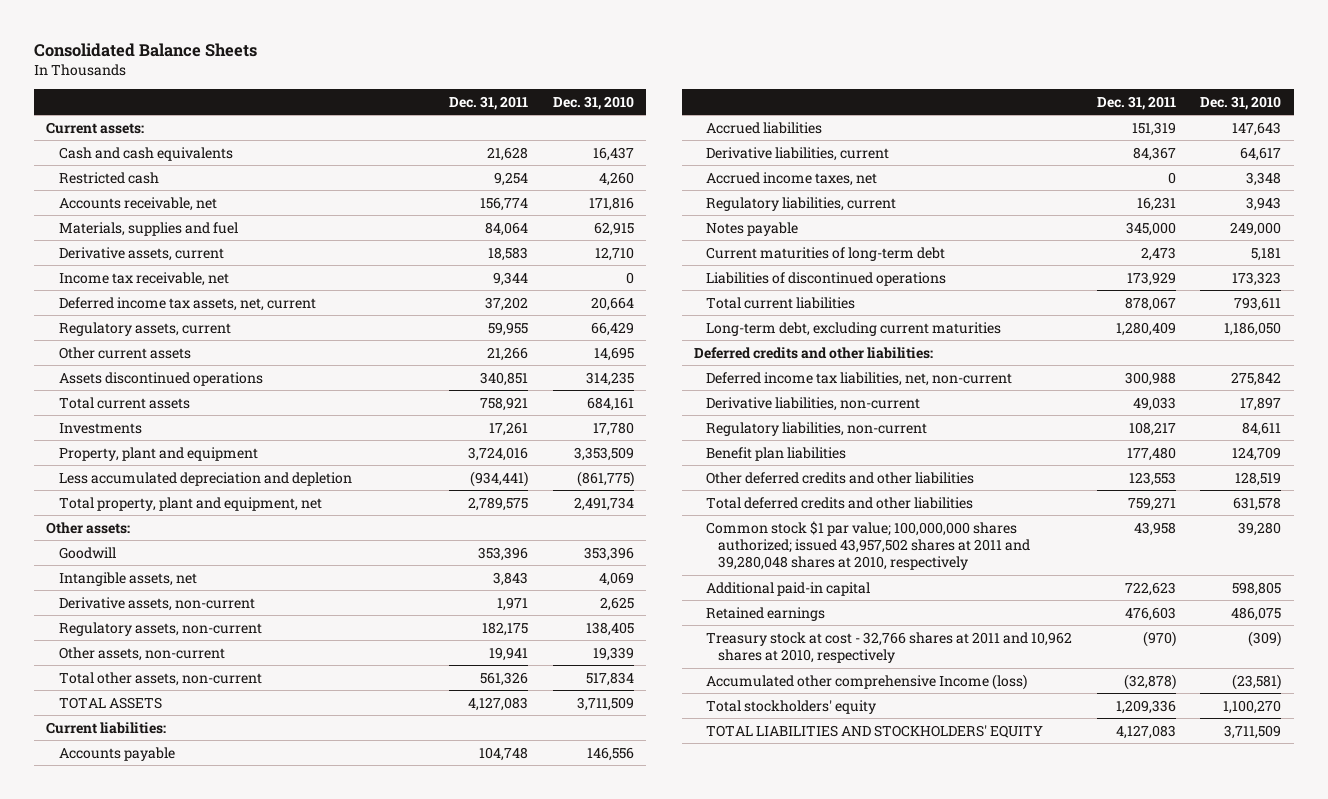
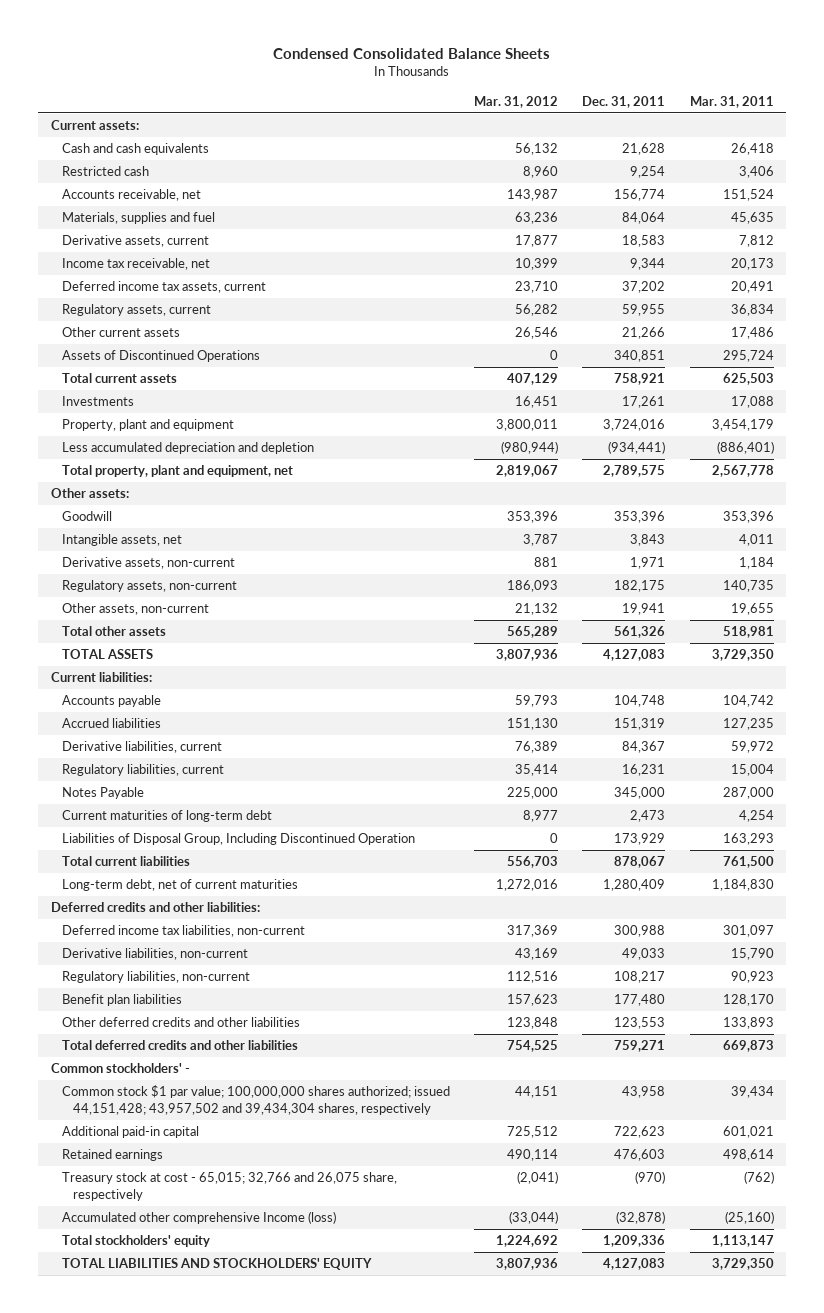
- Consolidated Balance Sheets
+ Condensed Consolidated Balance Sheets
- | Dec. 31, 2011 | Dec. 31, 2010
+ | Mar. 31, 2012 | Dec. 31, 2011 | Mar. 31, 2011
- Deferred income tax assets, net, current | 37,202 | 20,664
+ Deferred income tax assets, current | 23,710 | 37,202 | 20,491
- Assets discontinued operations | 340,851 | 314,235
+ Assets of Discontinued Operations | 0 | 340,851 | 295,724
- Total other assets, non-current | 561,326 | 517,834
+ Total other assets | 565,289 | 561,326 | 518,981
- Accrued income taxes, net | 0 | 3,348
- Notes payable | 345,000 | 249,000
+ Notes Payable | 225,000 | 345,000 | 287,000
- Liabilities of discontinued operations | 173,929 | 173,323
+ Liabilities of Disposal Group, Including Discontinued Operation | 0 | 173,929 | 163,293
- Long-term debt, excluding current maturities | 1,280,409 | 1,186,050
+ Long-term debt, net of current maturities | 1,272,016 | 1,280,409 | 1,184,830
- Deferred income tax liabilities, net, non-current | 300,988 | 275,842
+ Deferred income tax liabilities, non-current | 317,369 | 300,988 | 301,097
- Common stock $1 par value; 100,000,000 shares authorized; issued 43,957,502 shares at 2011 and 39,280,048 shares at 2010, respectively | 43,958 | 39,280
+ Common stockholders' -
+ Common stock $1 par value; 100,000,000 shares authorized; issued 44,151,428; 43,957,502 and 39,434,304 shares, respectively | 44,151 | 43,958 | 39,434
- Treasury stock at cost - 32,766 shares at 2011 and 10,962 shares at 2010, respectively | (970) | (309)
+ Treasury stock at cost - 65,015; 32,766 and 26,075 share, respectively | (2,041) | (970) | (762)

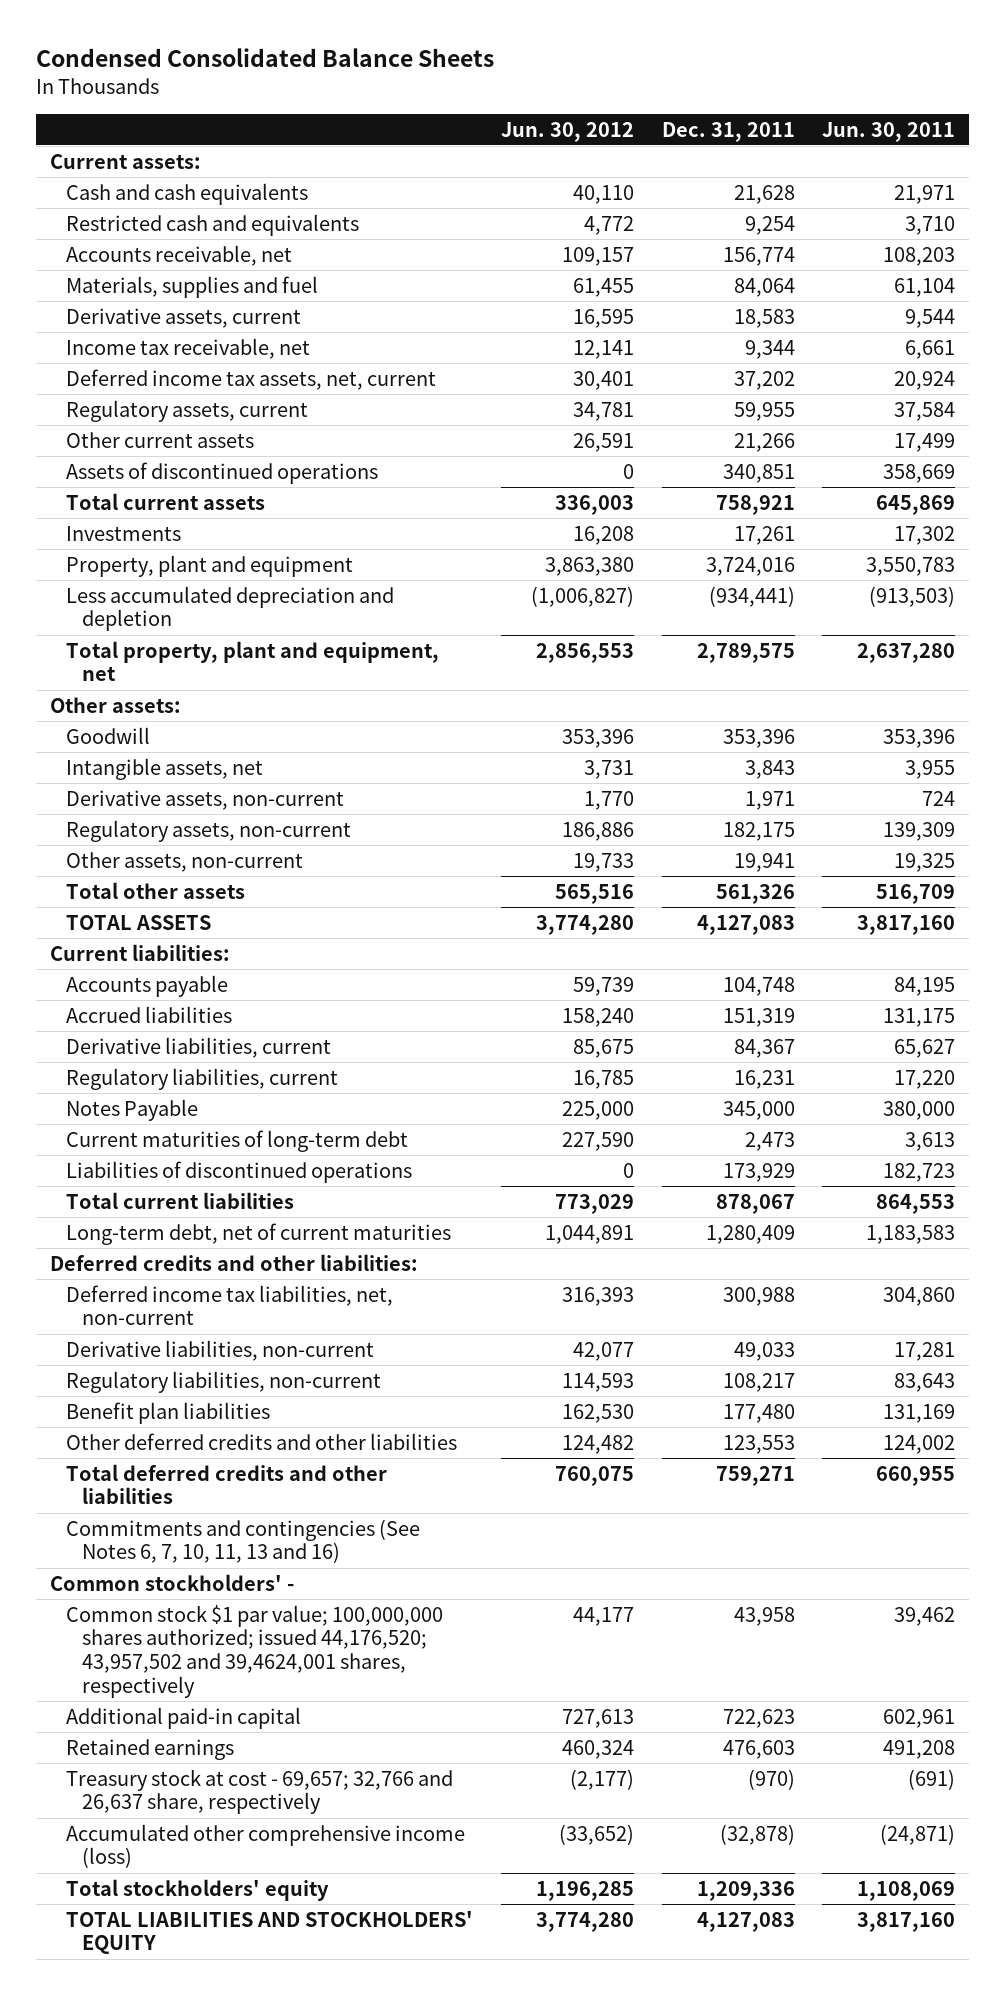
- | Mar. 31, 2012 | Dec. 31, 2011 | Mar. 31, 2011
+ | Jun. 30, 2012 | Dec. 31, 2011 | Jun. 30, 2011
- Restricted cash | 8,960 | 9,254 | 3,406
+ Restricted cash and equivalents | 4,772 | 9,254 | 3,710
- Deferred income tax assets, current | 23,710 | 37,202 | 20,491
+ Deferred income tax assets, net, current | 30,401 | 37,202 | 20,924
- Assets of Discontinued Operations | 0 | 340,851 | 295,724
+ Assets of discontinued operations | 0 | 340,851 | 358,669
- Liabilities of Disposal Group, Including Discontinued Operation | 0 | 173,929 | 163,293
+ Liabilities of discontinued operations | 0 | 173,929 | 182,723
- Deferred income tax liabilities, non-current | 317,369 | 300,988 | 301,097
+ Deferred income tax liabilities, net, non-current | 316,393 | 300,988 | 304,860
+ Commitments and contingencies (See Notes 6, 7, 10, 11, 13 and 16)
- Common stock $1 par value; 100,000,000 shares authorized; issued 44,151,428; 43,957,502 and 39,434,304 shares, respectively | 44,151 | 43,958 | 39,434
+ Common stock $1 par value; 100,000,000 shares authorized; issued 44,176,520; 43,957,502 and 39,4624,001 shares, respectively | 44,177 | 43,958 | 39,462
- Treasury stock at cost - 65,015; 32,766 and 26,075 share, respectively | (2,041) | (970) | (762)
- Accumulated other comprehensive Income (loss) | (33,044) | (32,878) | (25,160)
+ Treasury stock at cost - 69,657; 32,766 and 26,637 share, respectively | (2,177) | (970) | (691)
+ Accumulated other comprehensive income (loss) | (33,652) | (32,878) | (24,871)

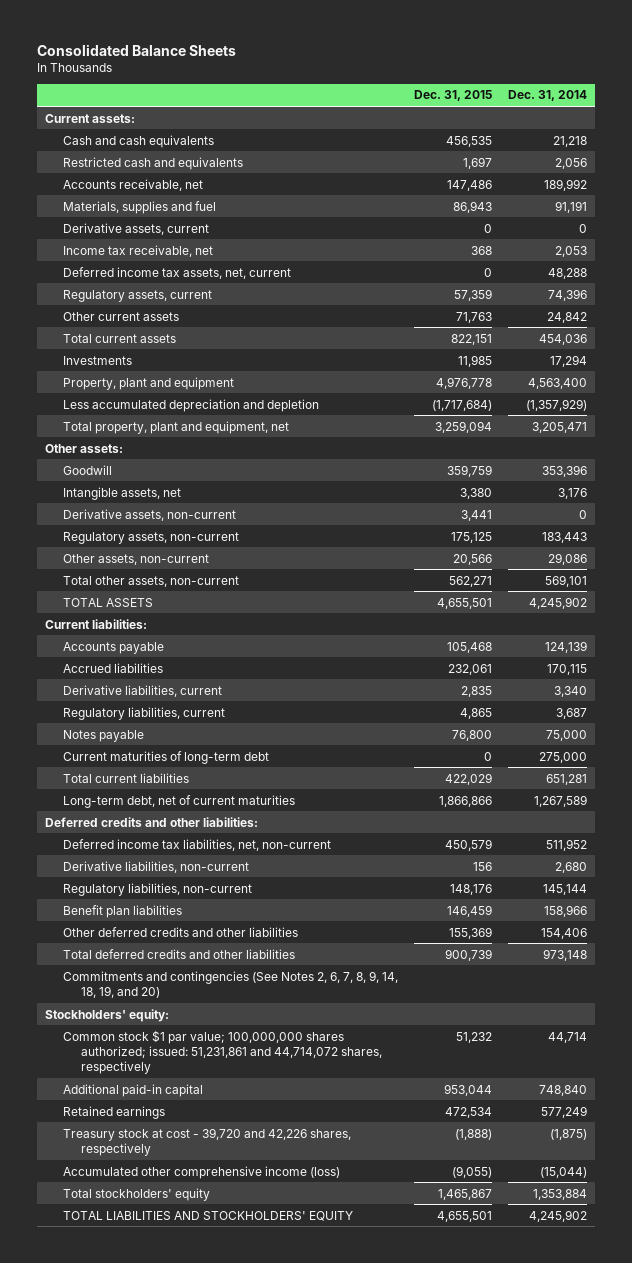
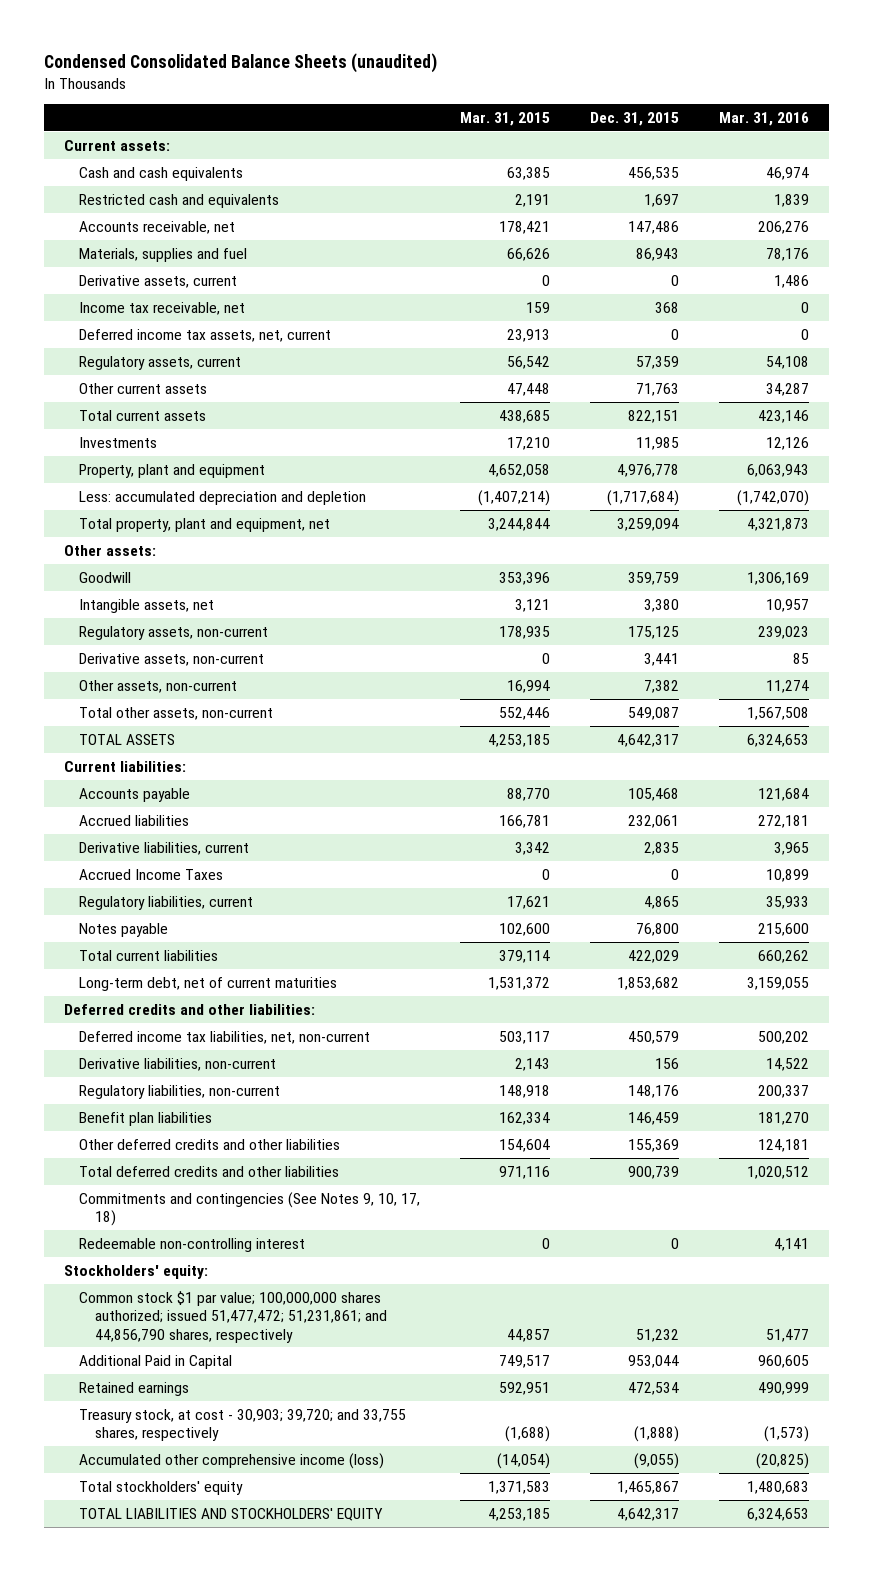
- Consolidated Balance Sheets
+ Condensed Consolidated Balance Sheets (unaudited)
- | Dec. 31, 2015 | Dec. 31, 2014
+ | Mar. 31, 2015 | Dec. 31, 2015 | Mar. 31, 2016
- Less accumulated depreciation and depletion | (1,717,684) | (1,357,929)
+ Less: accumulated depreciation and depletion | (1,407,214) | (1,717,684) | (1,742,070)
- Other assets, non-current | 20,566 | 29,086
- Total other assets, non-current | 562,271 | 569,101
- TOTAL ASSETS | 4,655,501 | 4,245,902
moved down: Derivative assets, non-current | 0 | 3,441 | 85
+ Other assets, non-current | 16,994 | 7,382 | 11,274
+ Total other assets, non-current | 552,446 | 549,087 | 1,567,508
+ TOTAL ASSETS | 4,253,185 | 4,642,317 | 6,324,653
+ Accrued Income Taxes | 0 | 0 | 10,899
- Current maturities of long-term debt | 0 | 275,000
- Long-term debt, net of current maturities | 1,866,866 | 1,267,589
+ Long-term debt, net of current maturities | 1,531,372 | 1,853,682 | 3,159,055
- Commitments and contingencies (See Notes 2, 6, 7, 8, 9, 14, 18, 19, and 20)
+ Commitments and contingencies (See Notes 9, 10, 17, 18)
+ Redeemable non-controlling interest | 0 | 0 | 4,141
- Common stock $1 par value; 100,000,000 shares authorized; issued: 51,231,861 and 44,714,072 shares, respectively | 51,232 | 44,714
- Additional paid-in capital | 953,044 | 748,840
+ Common stock $1 par value; 100,000,000 shares authorized; issued 51,477,472; 51,231,861; and 44,856,790 shares, respectively | 44,857 | 51,232 | 51,477
+ Additional Paid in Capital | 749,517 | 953,044 | 960,605
- Treasury stock at cost - 39,720 and 42,226 shares, respectively | (1,888) | (1,875)
+ Treasury stock, at cost - 30,903; 39,720; and 33,755 shares, respectively | (1,688) | (1,888) | (1,573)
- TOTAL LIABILITIES AND STOCKHOLDERS' EQUITY | 4,655,501 | 4,245,902
+ TOTAL LIABILITIES AND STOCKHOLDERS' EQUITY | 4,253,185 | 4,642,317 | 6,324,653

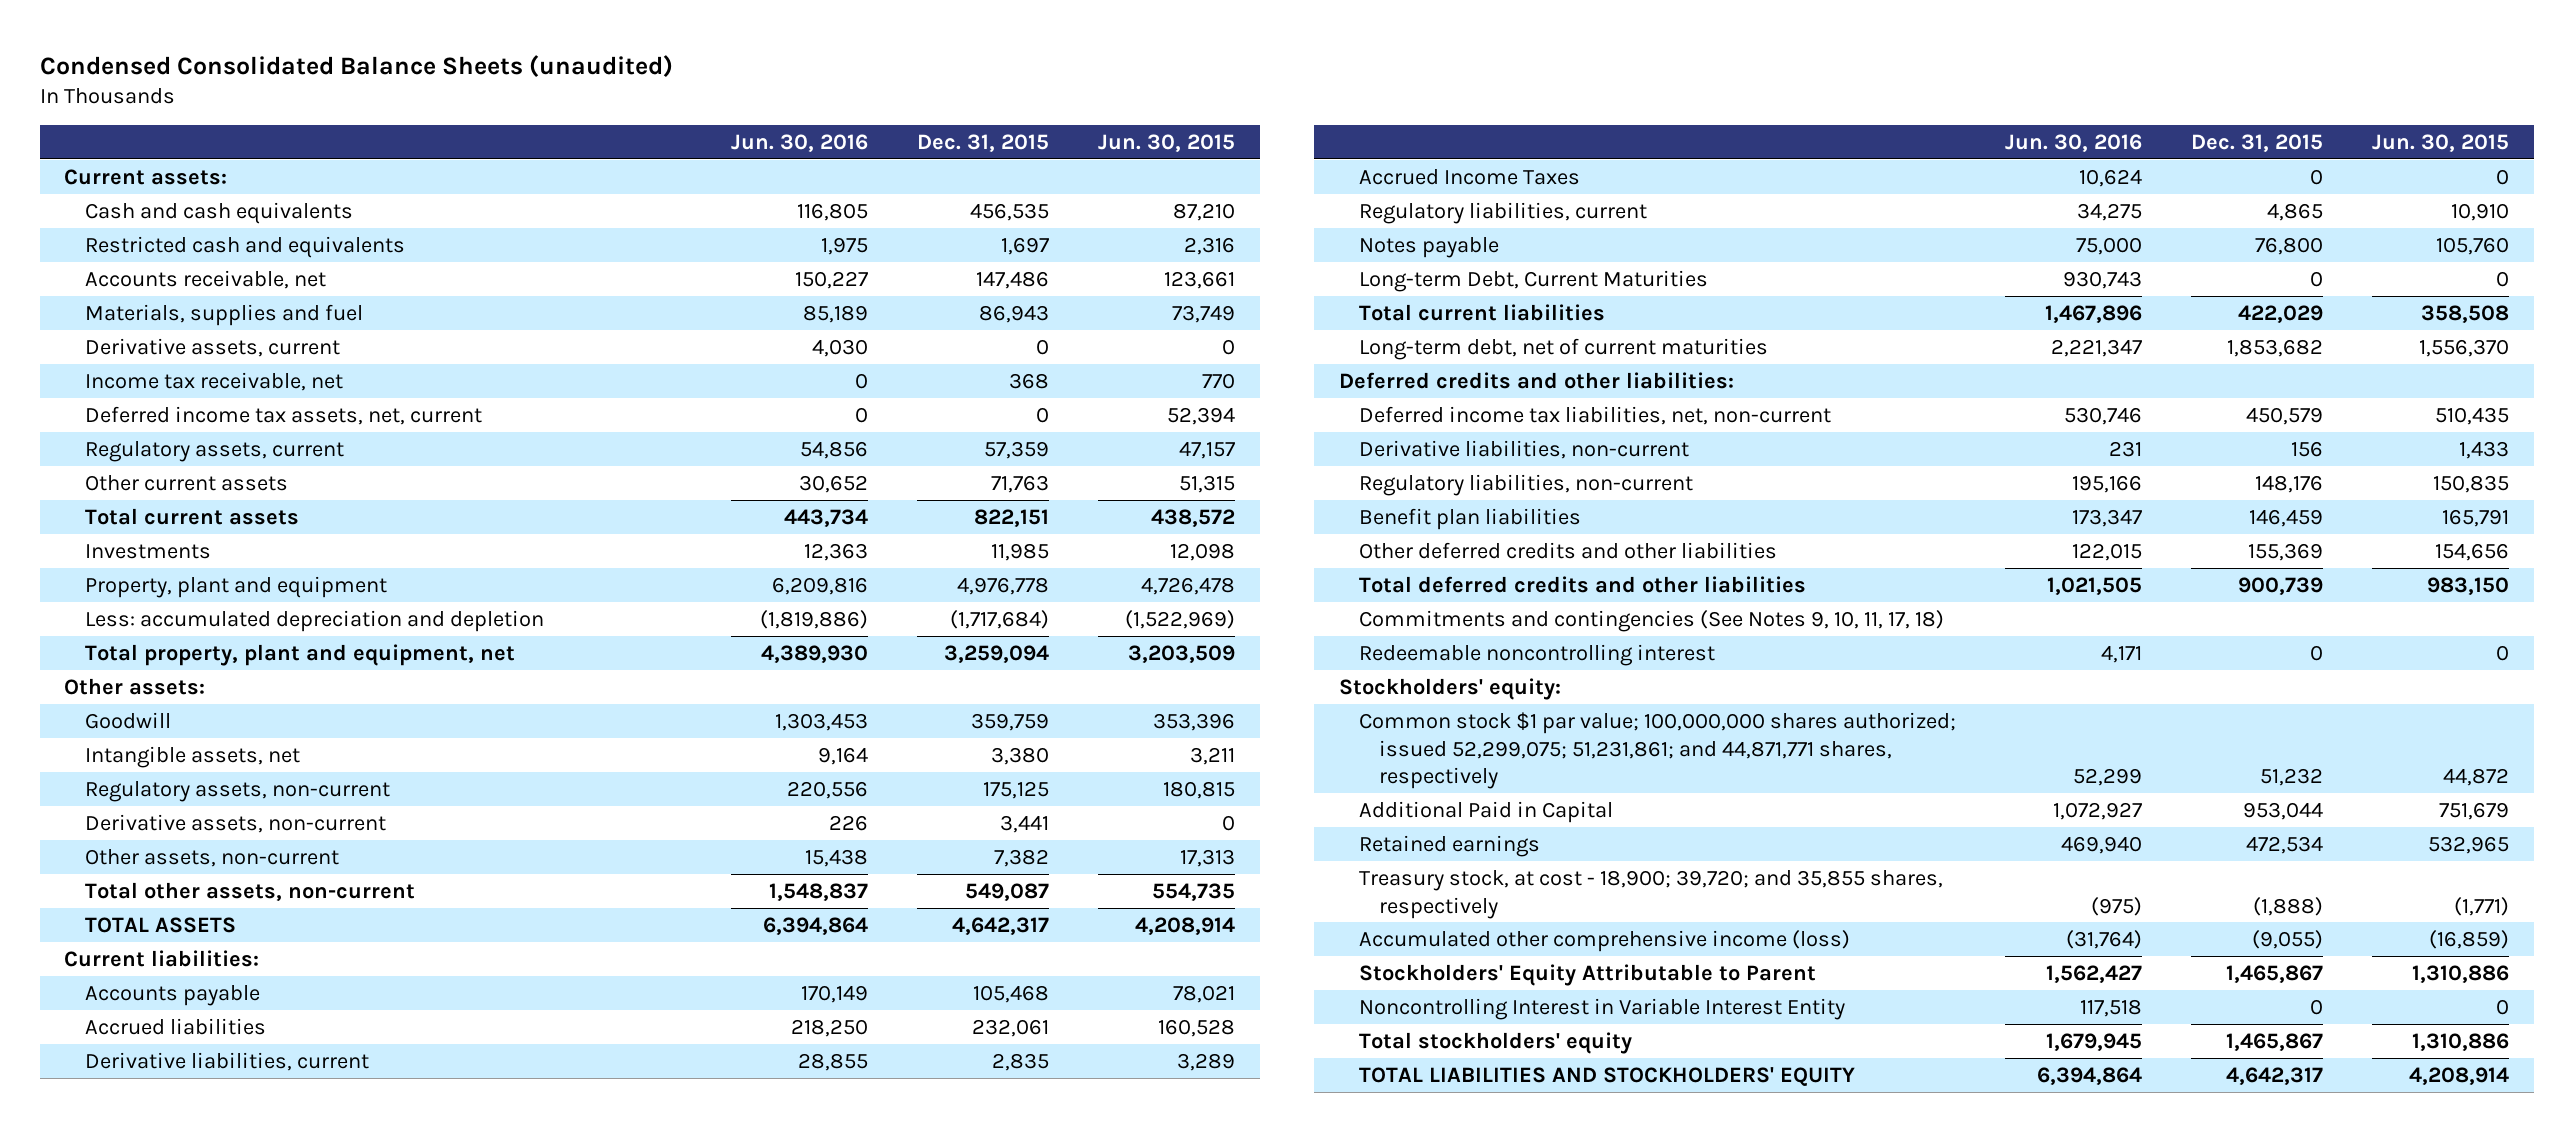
- | Mar. 31, 2015 | Dec. 31, 2015 | Mar. 31, 2016
+ | Jun. 30, 2016 | Dec. 31, 2015 | Jun. 30, 2015
+ Long-term Debt, Current Maturities | 930,743 | 0 | 0
- Commitments and contingencies (See Notes 9, 10, 17, 18)
- Redeemable non-controlling interest | 0 | 0 | 4,141
+ Commitments and contingencies (See Notes 9, 10, 11, 17, 18)
+ Redeemable noncontrolling interest | 4,171 | 0 | 0
- Common stock $1 par value; 100,000,000 shares authorized; issued 51,477,472; 51,231,861; and 44,856,790 shares, respectively | 44,857 | 51,232 | 51,477
+ Common stock $1 par value; 100,000,000 shares authorized; issued 52,299,075; 51,231,861; and 44,871,771 shares, respectively | 52,299 | 51,232 | 44,872
- Treasury stock, at cost - 30,903; 39,720; and 33,755 shares, respectively | (1,688) | (1,888) | (1,573)
+ Treasury stock, at cost - 18,900; 39,720; and 35,855 shares, respectively | (975) | (1,888) | (1,771)
+ Stockholders' Equity Attributable to Parent | 1,562,427 | 1,465,867 | 1,310,886
+ Noncontrolling Interest in Variable Interest Entity | 117,518 | 0 | 0

